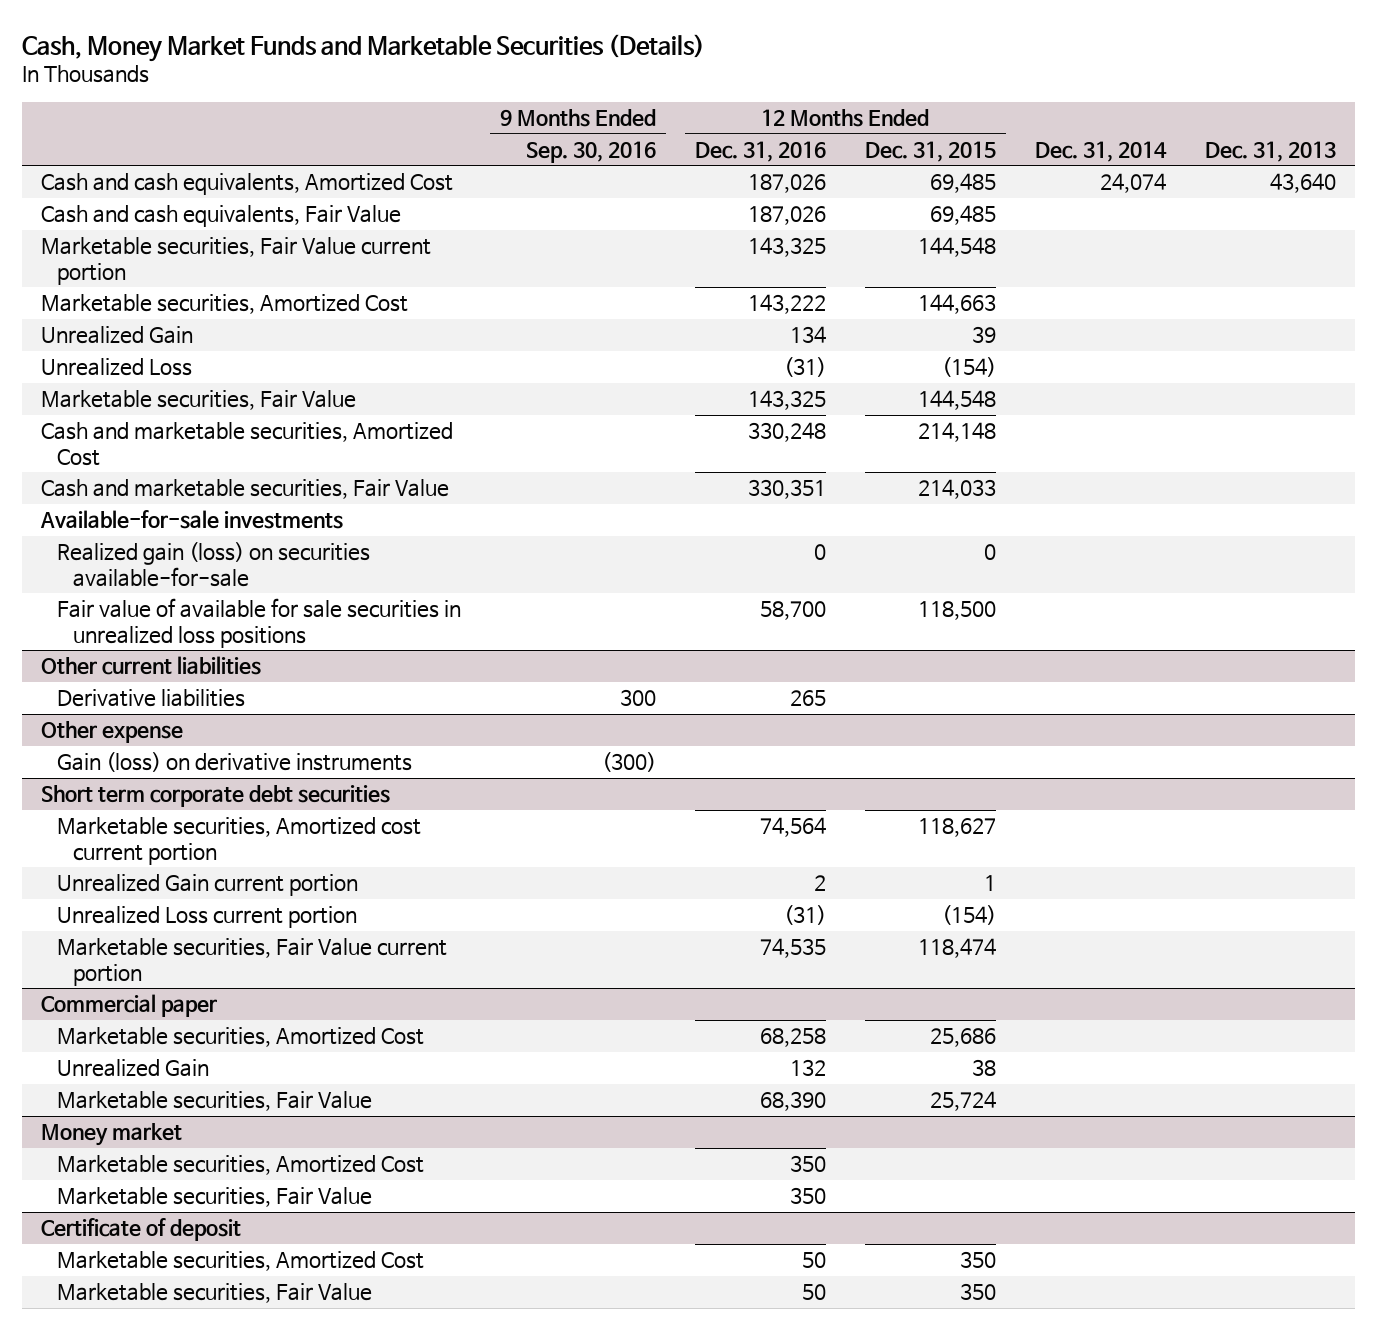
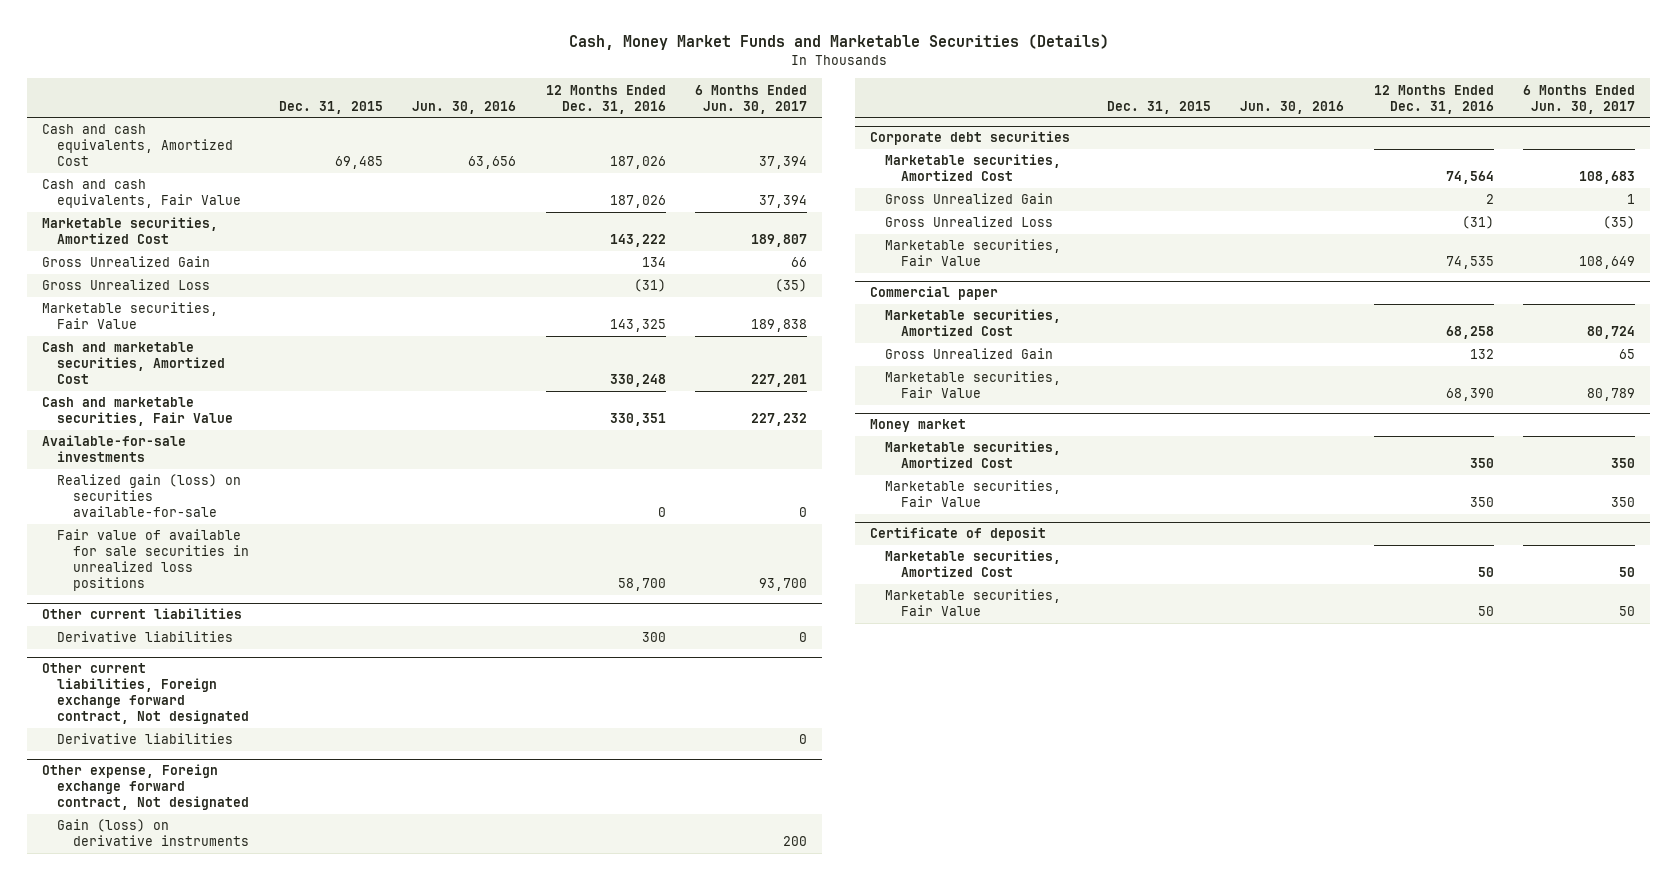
- | 9 Months Ended Sep. 30, 2016 | 12 Months Ended Dec. 31, 2016 | 12 Months Ended Dec. 31, 2015 | Dec. 31, 2014 | Dec. 31, 2013
+ | Dec. 31, 2015 | Jun. 30, 2016 | 12 Months Ended Dec. 31, 2016 | 6 Months Ended Jun. 30, 2017
- Marketable securities, Fair Value current portion | | 143,325 | 144,548 | |
- Unrealized Gain | | 134 | 39 | |
- Unrealized Loss | | (31) | (154) | |
+ Gross Unrealized Gain | | | 134 | 66
+ Gross Unrealized Loss | | | (31) | (35)
@ Other current liabilities
- Derivative liabilities | 300 | 265 | | |
- Other expense
@ Other current liabilities
+ Derivative liabilities | | | 300 | 0
+ Other current liabilities, Foreign exchange forward contract, Not designated
+ Derivative liabilities | | | | 0
+ Other expense, Foreign exchange forward contract, Not designated
- Short term corporate debt securities
- Marketable securities, Amortized cost current portion | | 74,564 | 118,627 | |
- Unrealized Gain current portion | | 2 | 1 | |
- Unrealized Loss current portion | | (31) | (154) | |
- Marketable securities, Fair Value current portion | | 74,535 | 118,474 | |
+ Corporate debt securities
+ Marketable securities, Amortized Cost | | | 74,564 | 108,683
+ Gross Unrealized Gain | | | 2 | 1
+ Gross Unrealized Loss | | | (31) | (35)
+ Marketable securities, Fair Value | | | 74,535 | 108,649
@ Commercial paper
- Unrealized Gain | | 132 | 38 | |
+ Gross Unrealized Gain | | | 132 | 65

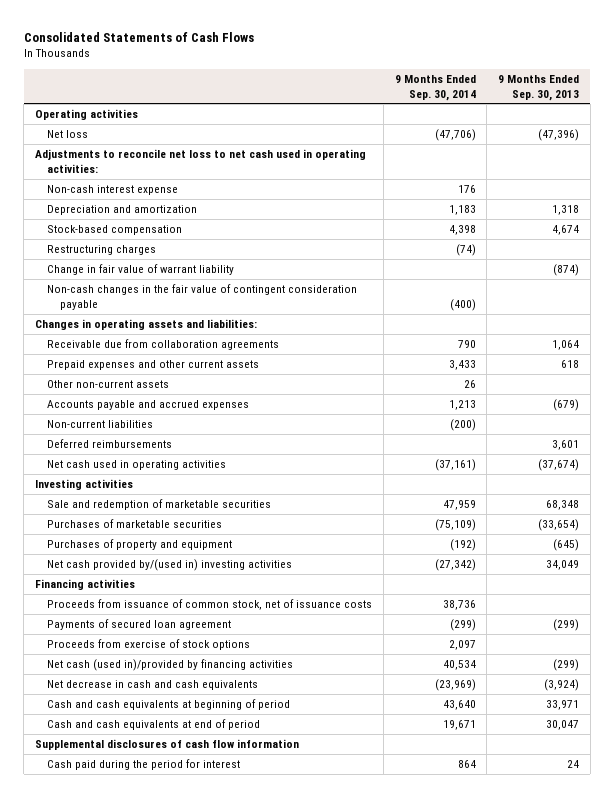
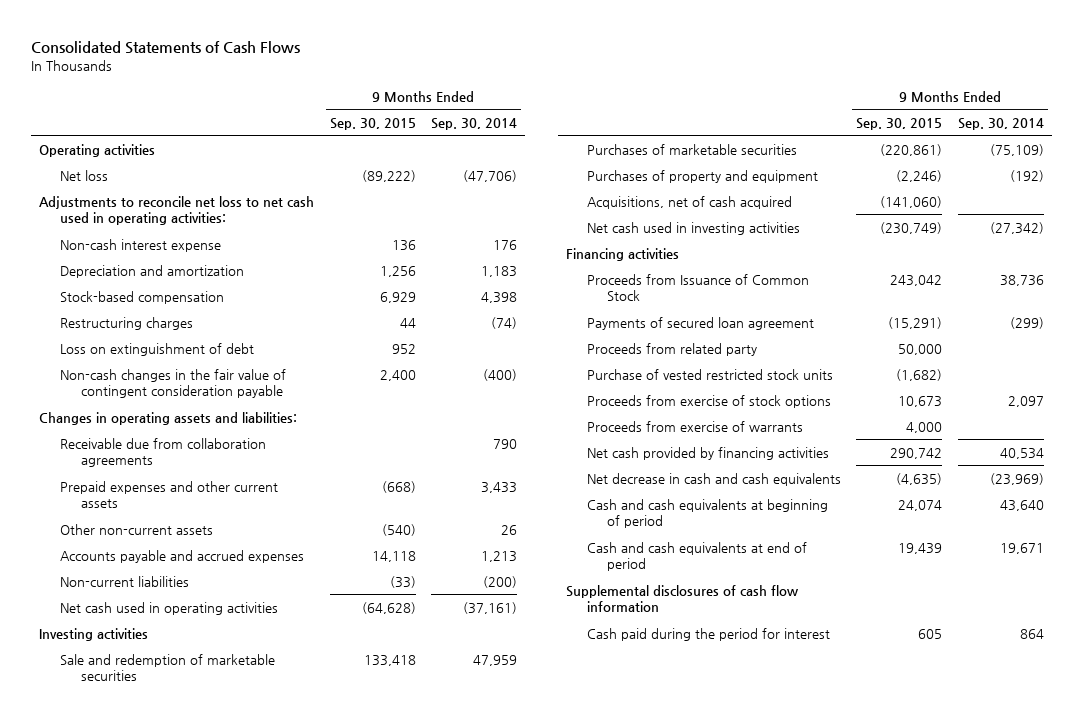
- | 9 Months Ended Sep. 30, 2014 | 9 Months Ended Sep. 30, 2013
+ | 9 Months Ended Sep. 30, 2015 | 9 Months Ended Sep. 30, 2014
- Change in fair value of warrant liability | | (874)
+ Loss on extinguishment of debt | 952 |
- Deferred reimbursements | | 3,601
- Net cash provided by/(used in) investing activities | (27,342) | 34,049
+ Acquisitions, net of cash acquired | (141,060) |
+ Net cash used in investing activities | (230,749) | (27,342)
- Proceeds from issuance of common stock, net of issuance costs | 38,736 |
+ Proceeds from Issuance of Common Stock | 243,042 | 38,736
+ Proceeds from related party | 50,000 |
+ Purchase of vested restricted stock units | (1,682) |
- Net cash (used in)/provided by financing activities | 40,534 | (299)
+ Proceeds from exercise of warrants | 4,000 |
+ Net cash provided by financing activities | 290,742 | 40,534

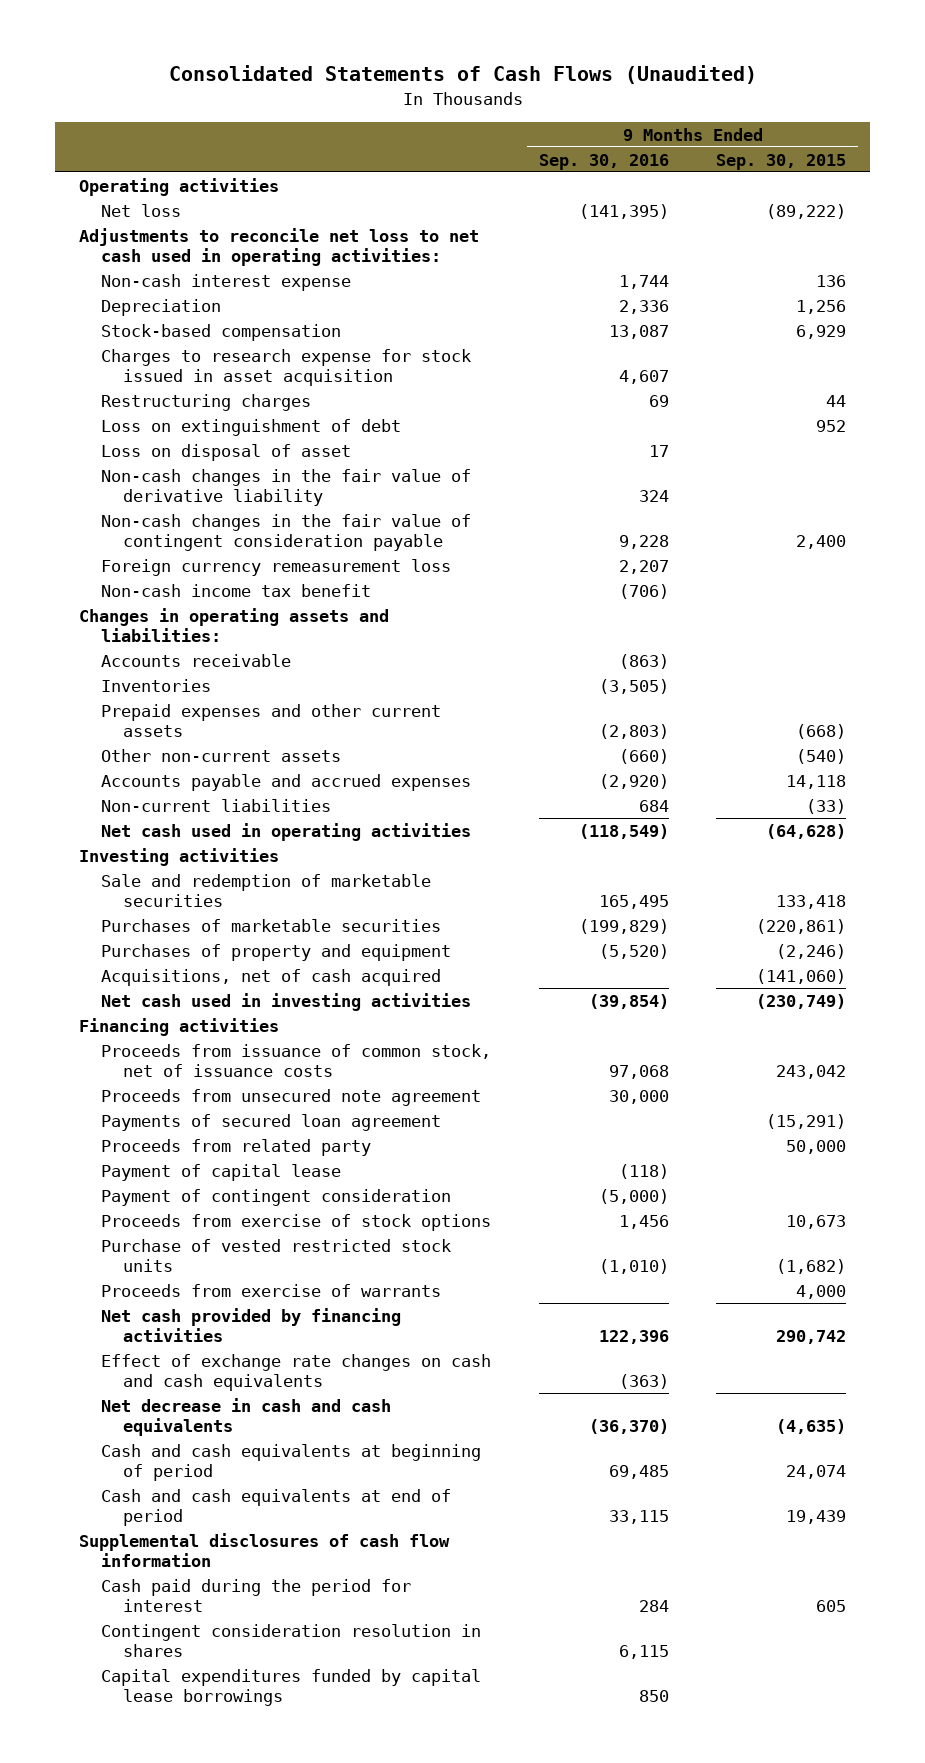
- Consolidated Statements of Cash Flows
+ Consolidated Statements of Cash Flows (Unaudited)
- | 9 Months Ended Sep. 30, 2015 | 9 Months Ended Sep. 30, 2014
+ | 9 Months Ended Sep. 30, 2016 | 9 Months Ended Sep. 30, 2015
- Depreciation and amortization | 1,256 | 1,183
+ Depreciation | 2,336 | 1,256
+ Charges to research expense for stock issued in asset acquisition | 4,607 |
+ Loss on disposal of asset | 17 |
+ Non-cash changes in the fair value of derivative liability | 324 |
+ Foreign currency remeasurement loss | 2,207 |
+ Non-cash income tax benefit | (706) |
- Receivable due from collaboration agreements | | 790
+ Accounts receivable | (863) |
+ Inventories | (3,505) |
- Proceeds from Issuance of Common Stock | 243,042 | 38,736
+ Proceeds from issuance of common stock, net of issuance costs | 97,068 | 243,042
+ Proceeds from unsecured note agreement | 30,000 |
+ Payment of capital lease | (118) |
+ Payment of contingent consideration | (5,000) |
moved down: Purchase of vested restricted stock units | (1,010) | (1,682)
+ Effect of exchange rate changes on cash and cash equivalents | (363) |
+ Contingent consideration resolution in shares | 6,115 |
+ Capital expenditures funded by capital lease borrowings | 850 |

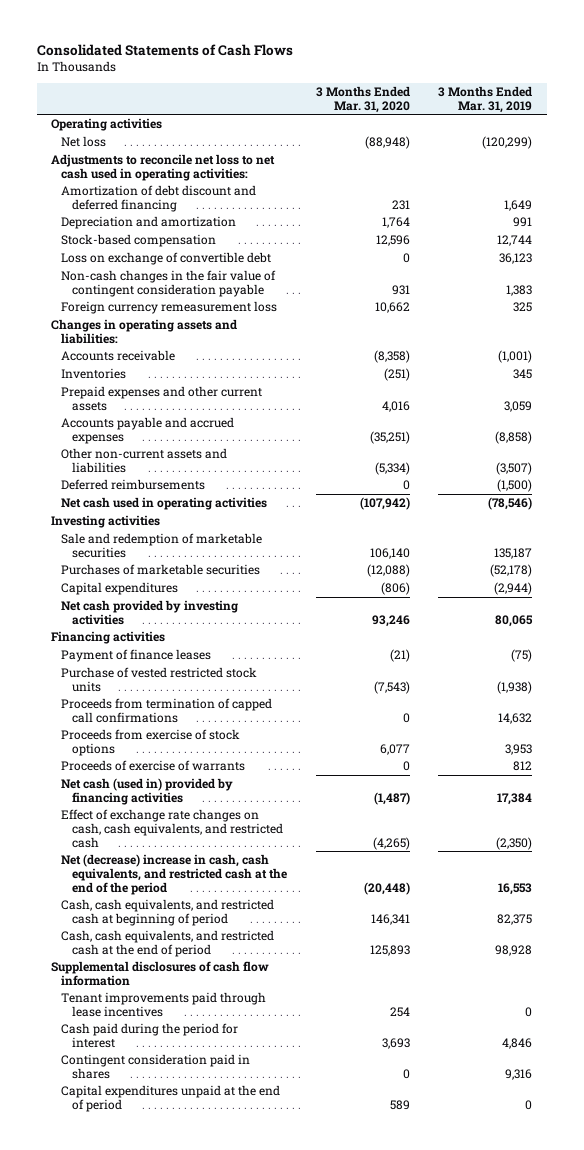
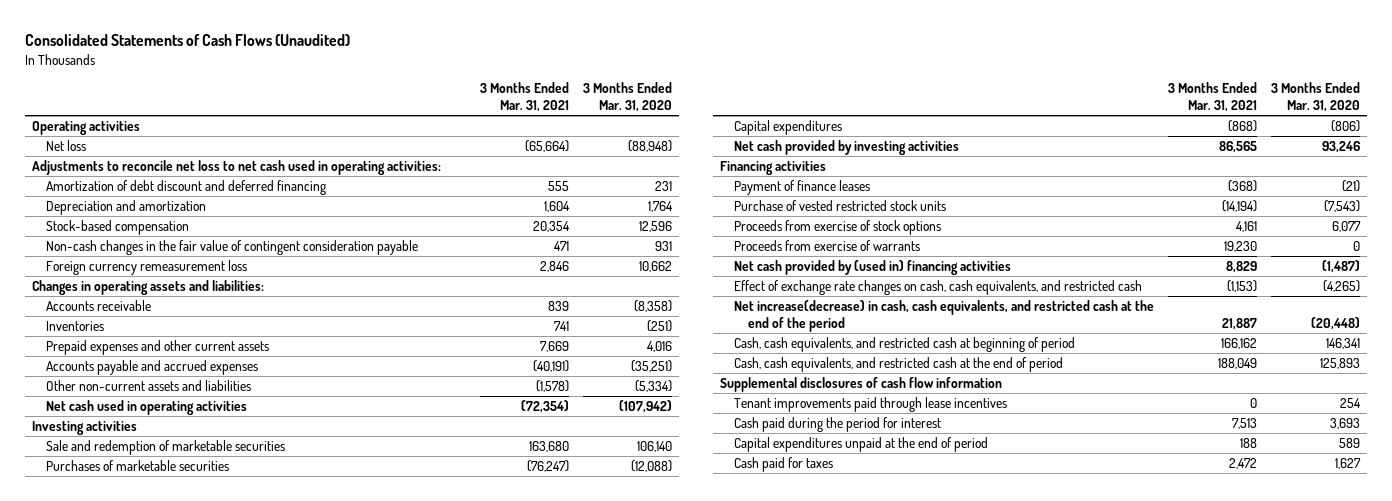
- Consolidated Statements of Cash Flows
+ Consolidated Statements of Cash Flows (Unaudited)
- | 3 Months Ended Mar. 31, 2020 | 3 Months Ended Mar. 31, 2019
+ | 3 Months Ended Mar. 31, 2021 | 3 Months Ended Mar. 31, 2020
- Loss on exchange of convertible debt | 0 | 36,123
- Deferred reimbursements | 0 | (1,500)
- Proceeds from termination of capped call confirmations | 0 | 14,632
- Proceeds of exercise of warrants | 0 | 812
- Net cash (used in) provided by financing activities | (1,487) | 17,384
+ Proceeds from exercise of warrants | 19,230 | 0
+ Net cash provided by (used in) financing activities | 8,829 | (1,487)
- Net (decrease) increase in cash, cash equivalents, and restricted cash at the end of the period | (20,448) | 16,553
+ Net increase(decrease) in cash, cash equivalents, and restricted cash at the end of the period | 21,887 | (20,448)
- Contingent consideration paid in shares | 0 | 9,316
+ Cash paid for taxes | 2,472 | 1,627

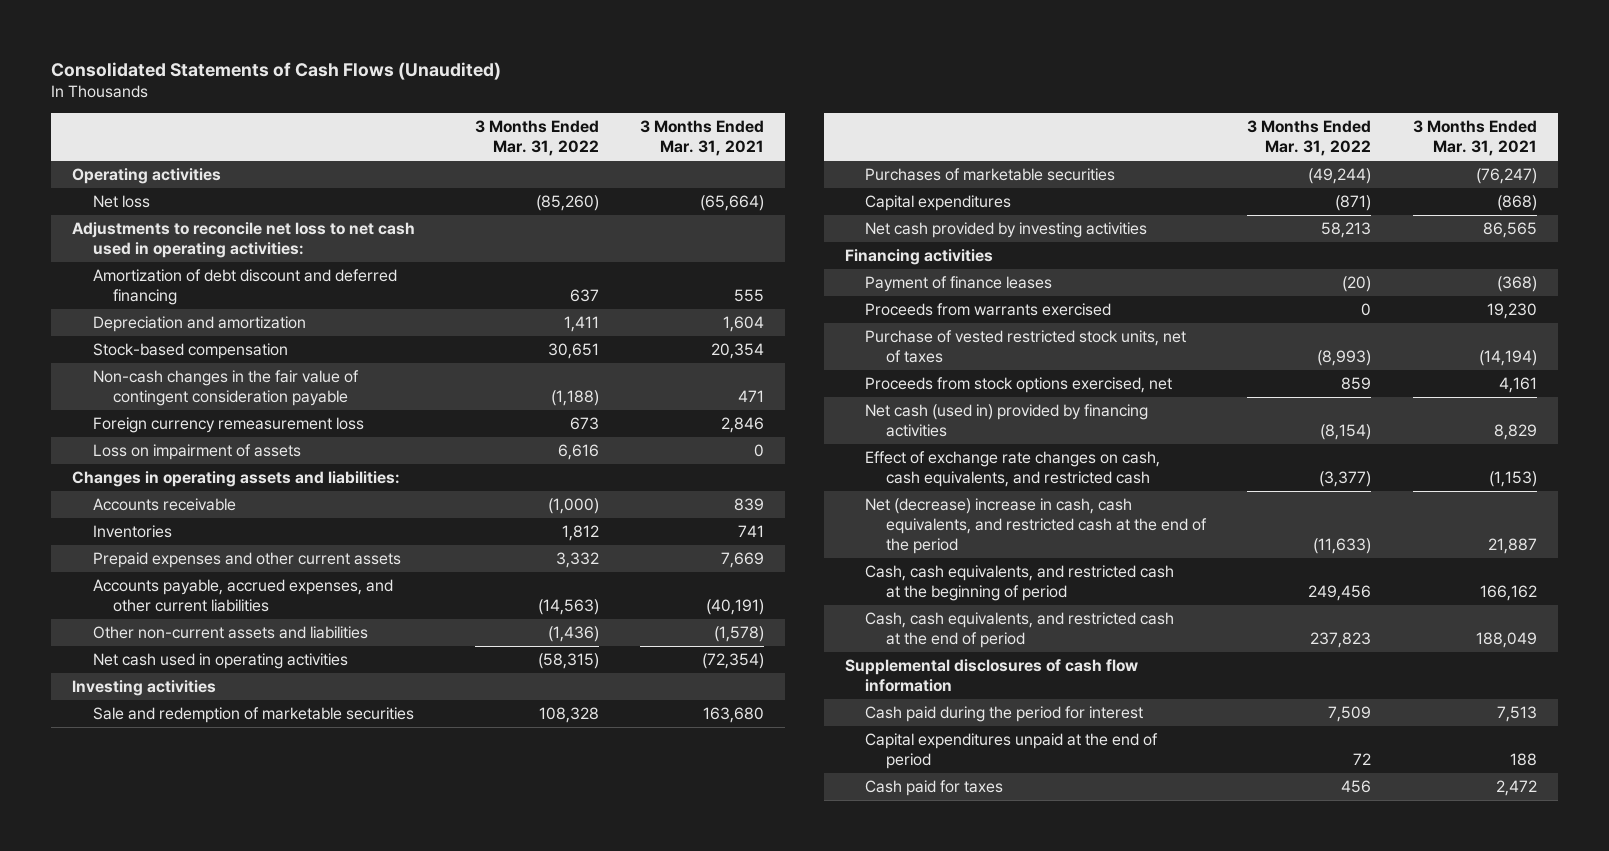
- | 3 Months Ended Mar. 31, 2021 | 3 Months Ended Mar. 31, 2020
+ | 3 Months Ended Mar. 31, 2022 | 3 Months Ended Mar. 31, 2021
+ Loss on impairment of assets | 6,616 | 0
- Accounts payable and accrued expenses | (40,191) | (35,251)
+ Accounts payable, accrued expenses, and other current liabilities | (14,563) | (40,191)
- Purchase of vested restricted stock units | (14,194) | (7,543)
- Proceeds from exercise of stock options | 4,161 | 6,077
- Proceeds from exercise of warrants | 19,230 | 0
- Net cash provided by (used in) financing activities | 8,829 | (1,487)
+ Proceeds from warrants exercised | 0 | 19,230
+ Purchase of vested restricted stock units, net of taxes | (8,993) | (14,194)
+ Proceeds from stock options exercised, net | 859 | 4,161
+ Net cash (used in) provided by financing activities | (8,154) | 8,829
- Net increase(decrease) in cash, cash equivalents, and restricted cash at the end of the period | 21,887 | (20,448)
- Cash, cash equivalents, and restricted cash at beginning of period | 166,162 | 146,341
+ Net (decrease) increase in cash, cash equivalents, and restricted cash at the end of the period | (11,633) | 21,887
+ Cash, cash equivalents, and restricted cash at the beginning of period | 249,456 | 166,162
- Tenant improvements paid through lease incentives | 0 | 254

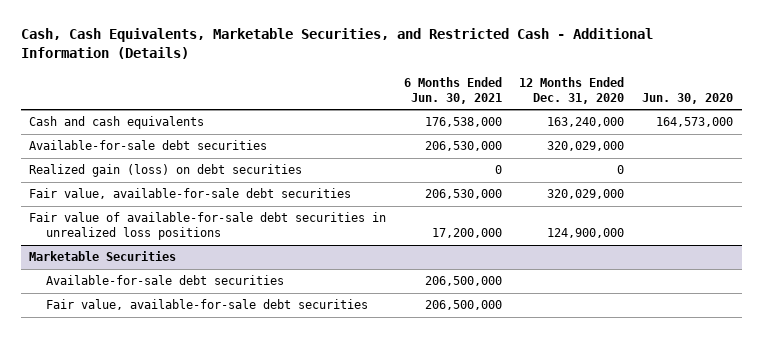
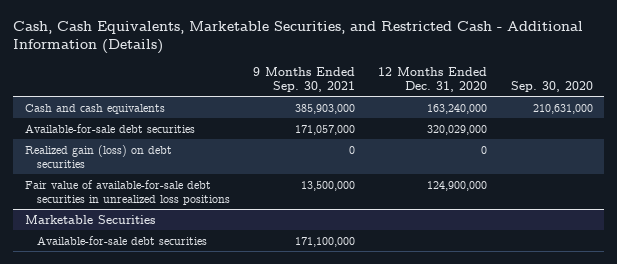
- | 6 Months Ended Jun. 30, 2021 | 12 Months Ended Dec. 31, 2020 | Jun. 30, 2020
+ | 9 Months Ended Sep. 30, 2021 | 12 Months Ended Dec. 31, 2020 | Sep. 30, 2020
- Fair value, available-for-sale debt securities | 206,530,000 | 320,029,000 |
@ Marketable Securities
- Fair value, available-for-sale debt securities | 206,500,000 | |

